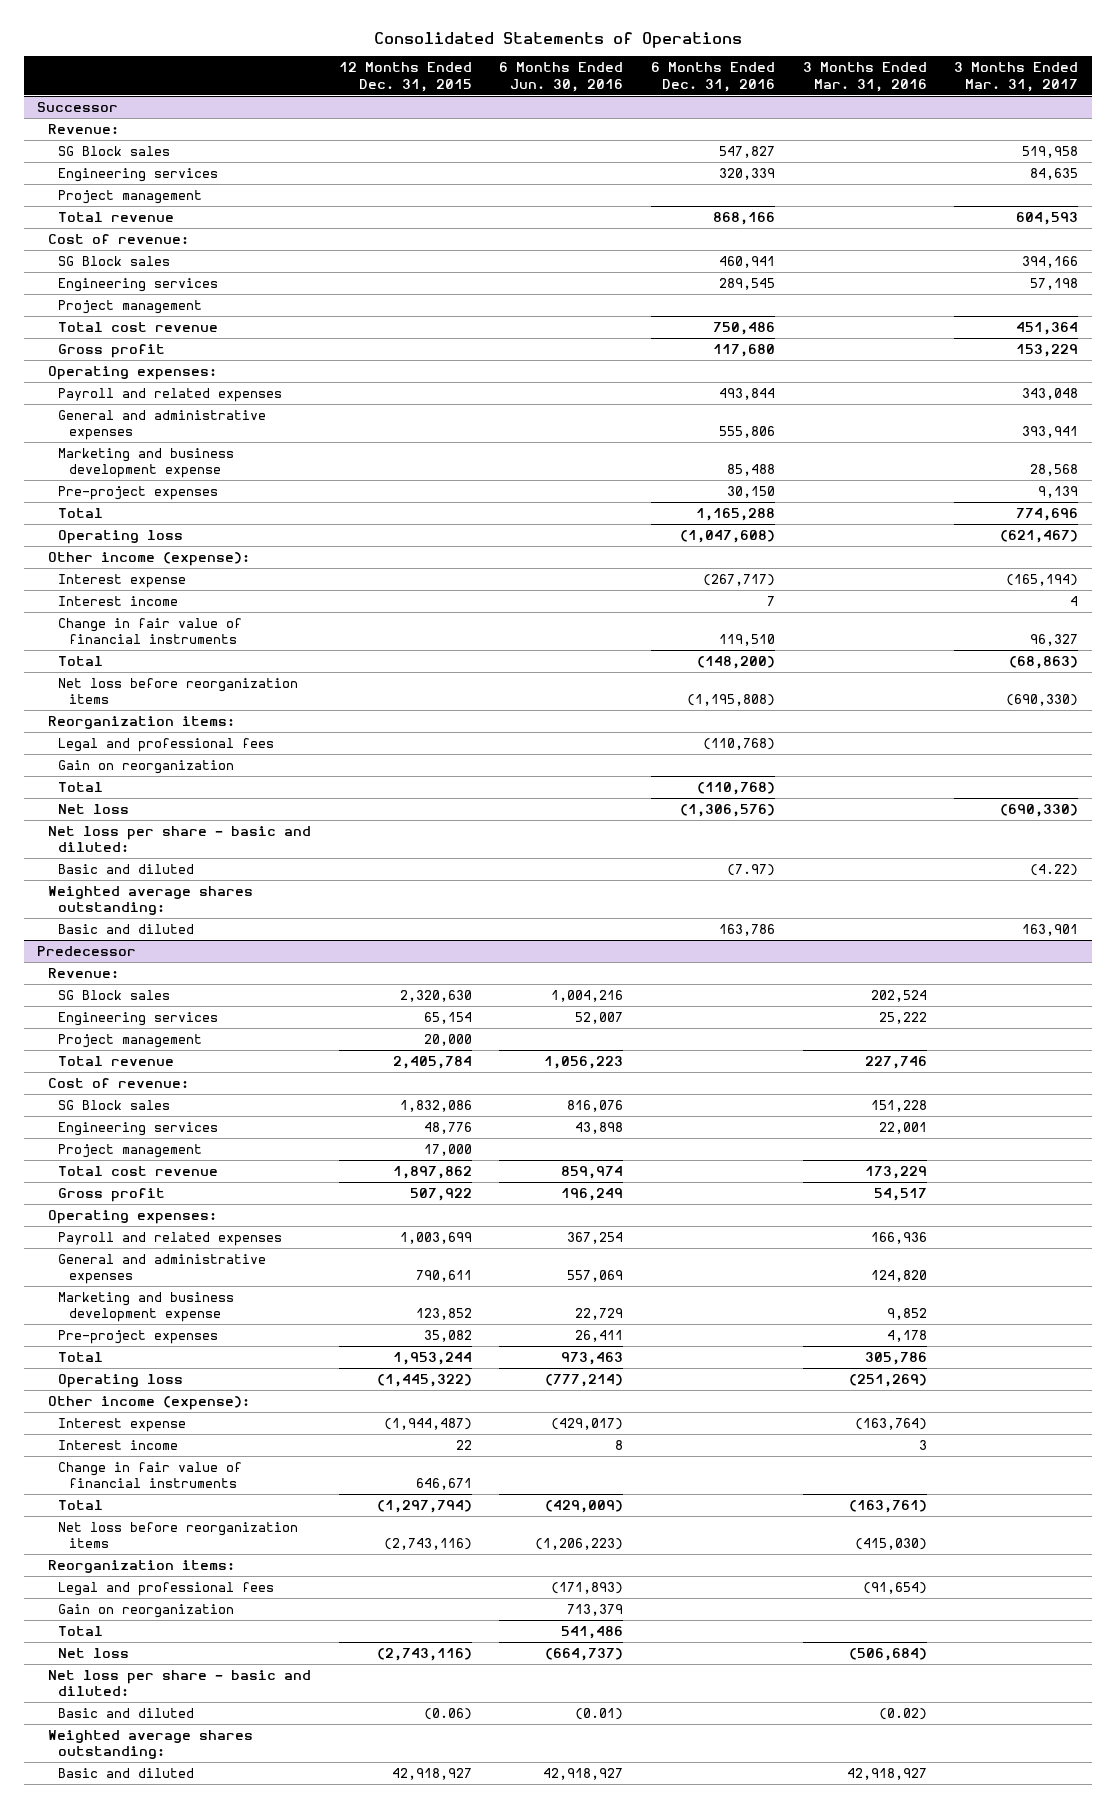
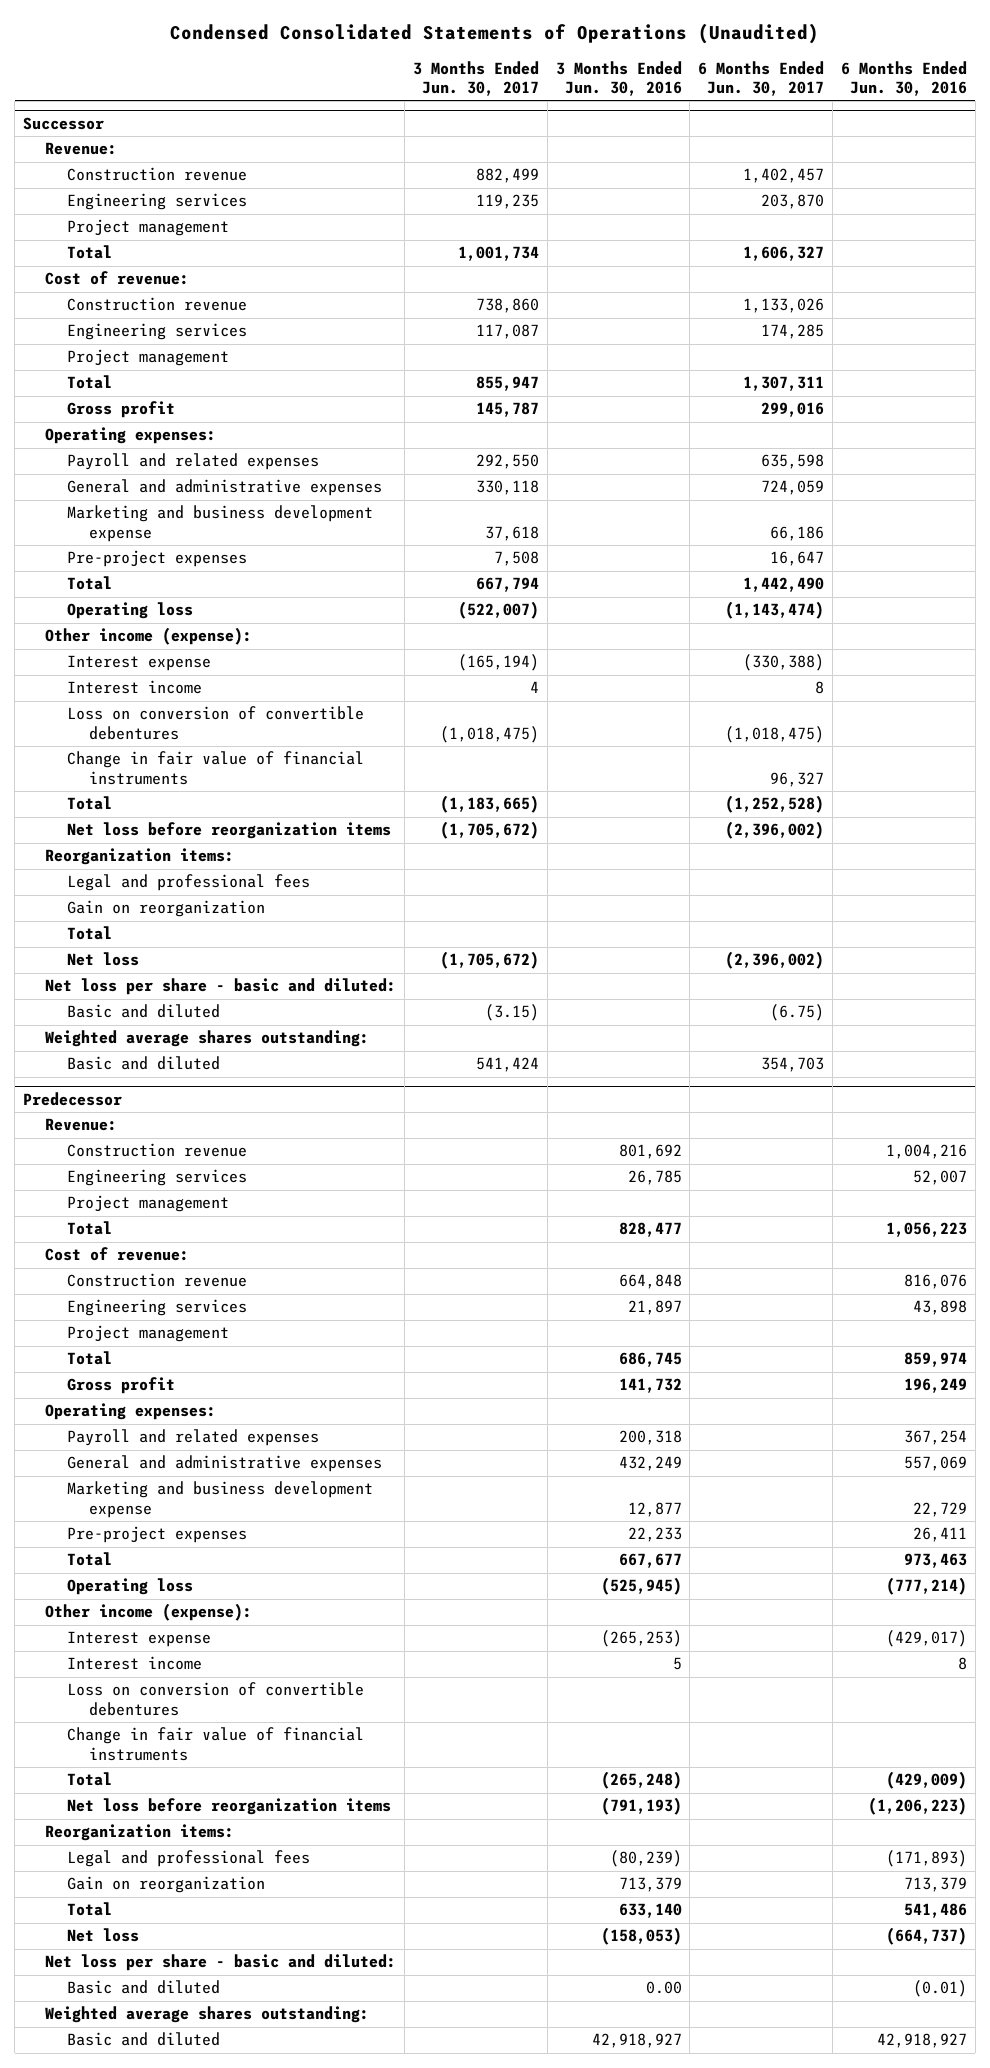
- Consolidated Statements of Operations
+ Condensed Consolidated Statements of Operations (Unaudited)
- | 12 Months Ended Dec. 31, 2015 | 6 Months Ended Jun. 30, 2016 | 6 Months Ended Dec. 31, 2016 | 3 Months Ended Mar. 31, 2016 | 3 Months Ended Mar. 31, 2017
+ | 3 Months Ended Jun. 30, 2017 | 3 Months Ended Jun. 30, 2016 | 6 Months Ended Jun. 30, 2017 | 6 Months Ended Jun. 30, 2016
@ Successor
- SG Block sales | | | 547,827 | | 519,958
+ Construction revenue | 882,499 | | 1,402,457 |
- Total revenue | | | 868,166 | | 604,593
+ Total | 1,001,734 | | 1,606,327 |
- SG Block sales | | | 460,941 | | 394,166
+ Construction revenue | 738,860 | | 1,133,026 |
- Total cost revenue | | | 750,486 | | 451,364
+ Total | 855,947 | | 1,307,311 |
+ Loss on conversion of convertible debentures | (1,018,475) | | (1,018,475) |
@ Predecessor
- SG Block sales | 2,320,630 | 1,004,216 | | 202,524 |
+ Construction revenue | | 801,692 | | 1,004,216
- Total revenue | 2,405,784 | 1,056,223 | | 227,746 |
+ Total | | 828,477 | | 1,056,223
- SG Block sales | 1,832,086 | 816,076 | | 151,228 |
+ Construction revenue | | 664,848 | | 816,076
- Total cost revenue | 1,897,862 | 859,974 | | 173,229 |
+ Total | | 686,745 | | 859,974
+ Loss on conversion of convertible debentures

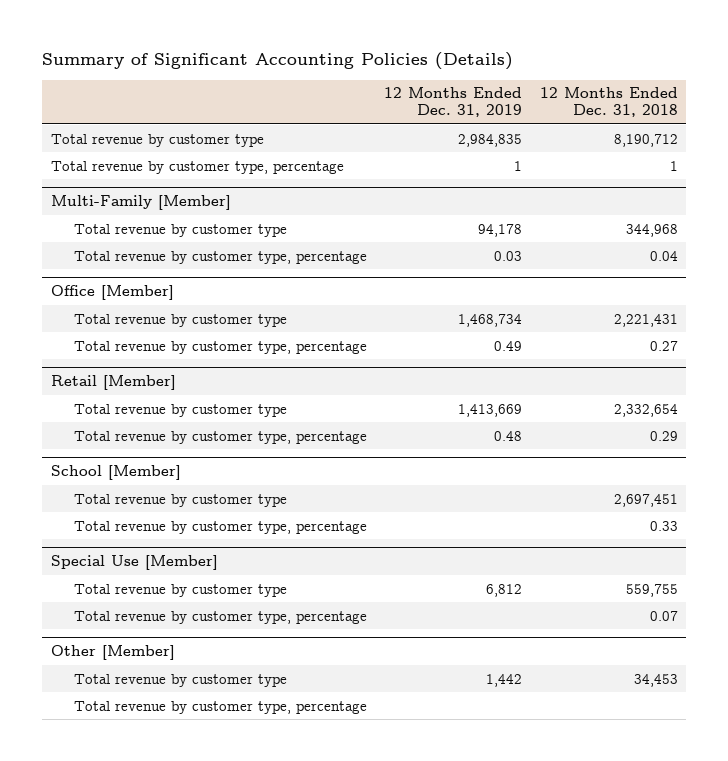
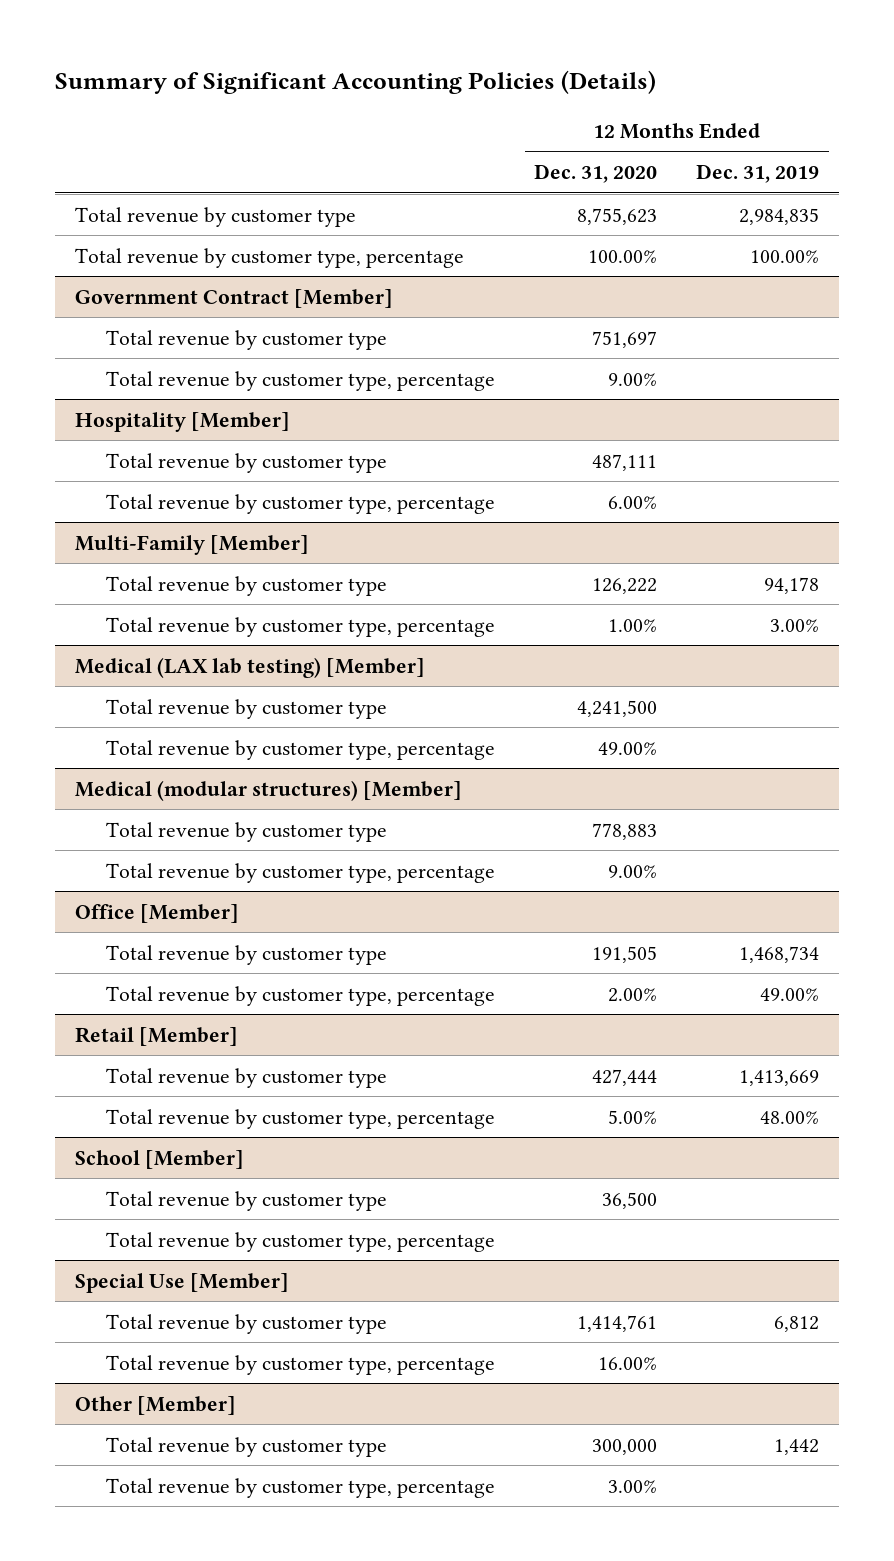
- | 12 Months Ended Dec. 31, 2019 | 12 Months Ended Dec. 31, 2018
+ | 12 Months Ended Dec. 31, 2020 | 12 Months Ended Dec. 31, 2019
- Total revenue by customer type, percentage | 1 | 1
+ Total revenue by customer type, percentage | 100.00% | 100.00%
+ Government Contract [Member]
+ Total revenue by customer type | 751,697 |
+ Total revenue by customer type, percentage | 9.00% |
+ Hospitality [Member]
+ Total revenue by customer type | 487,111 |
+ Total revenue by customer type, percentage | 6.00% |
@ Multi-Family [Member]
- Total revenue by customer type, percentage | 0.03 | 0.04
+ Total revenue by customer type, percentage | 1.00% | 3.00%
+ Medical (LAX lab testing) [Member]
+ Total revenue by customer type | 4,241,500 |
+ Total revenue by customer type, percentage | 49.00% |
+ Medical (modular structures) [Member]
+ Total revenue by customer type | 778,883 |
+ Total revenue by customer type, percentage | 9.00% |
@ Office [Member]
- Total revenue by customer type, percentage | 0.49 | 0.27
+ Total revenue by customer type, percentage | 2.00% | 49.00%
@ Retail [Member]
- Total revenue by customer type, percentage | 0.48 | 0.29
+ Total revenue by customer type, percentage | 5.00% | 48.00%

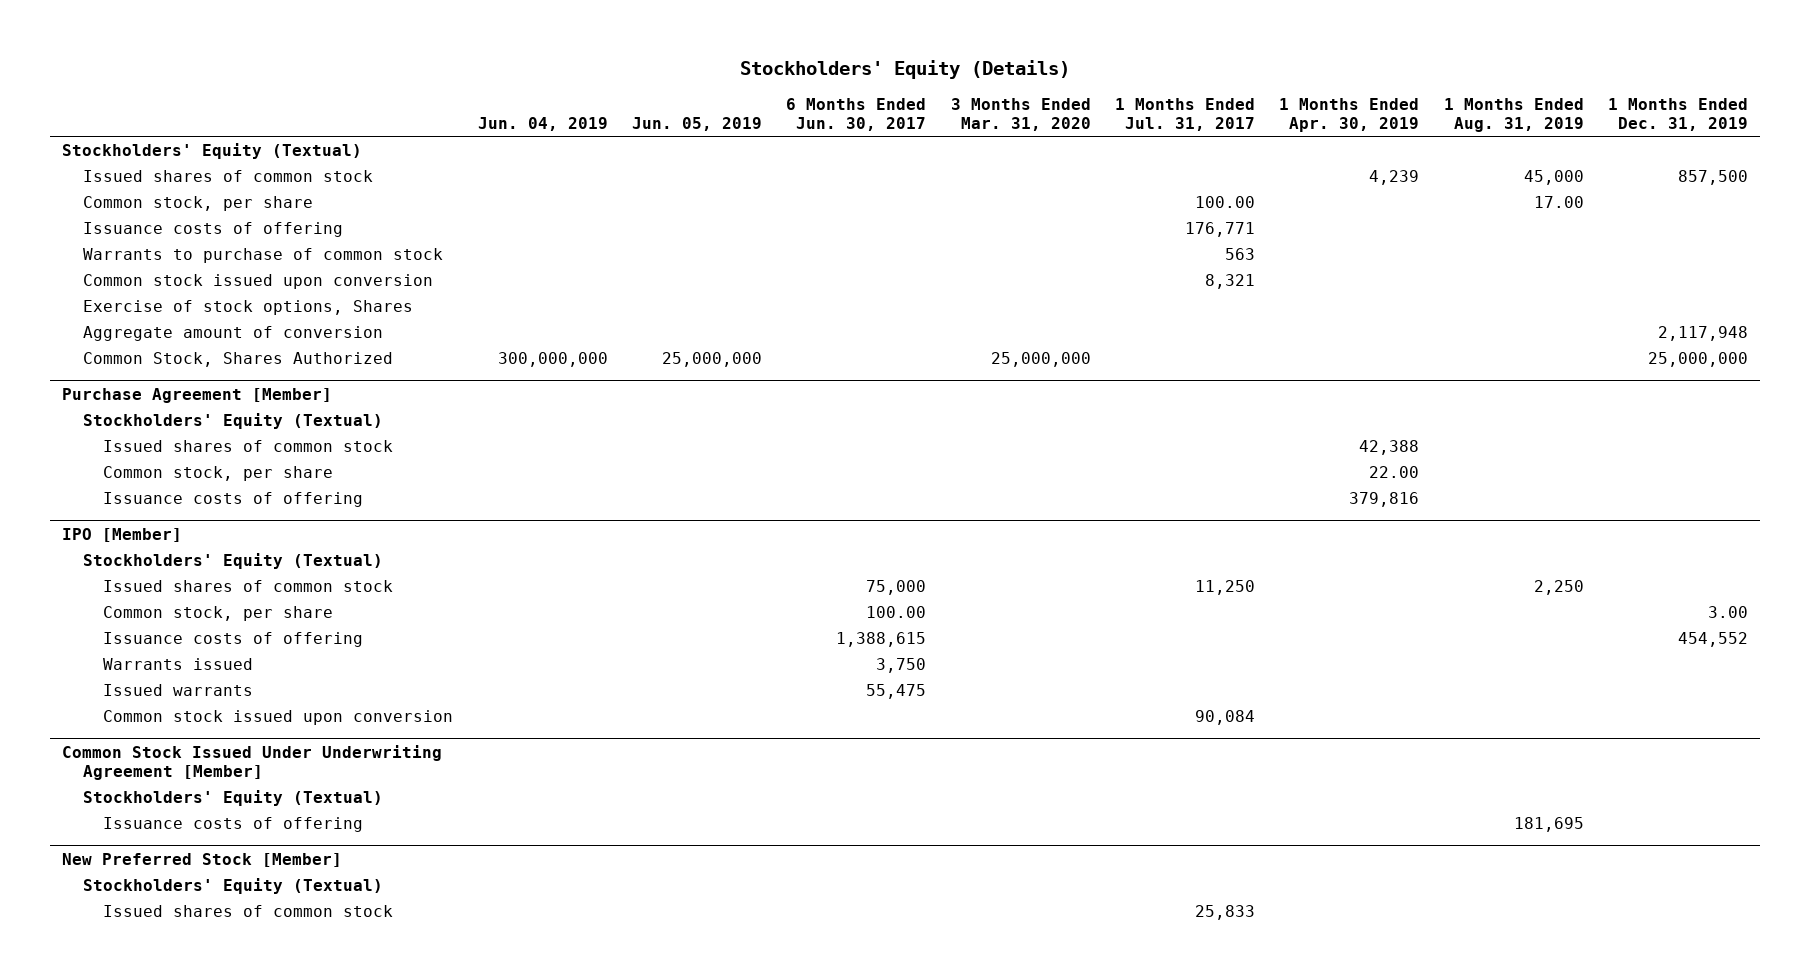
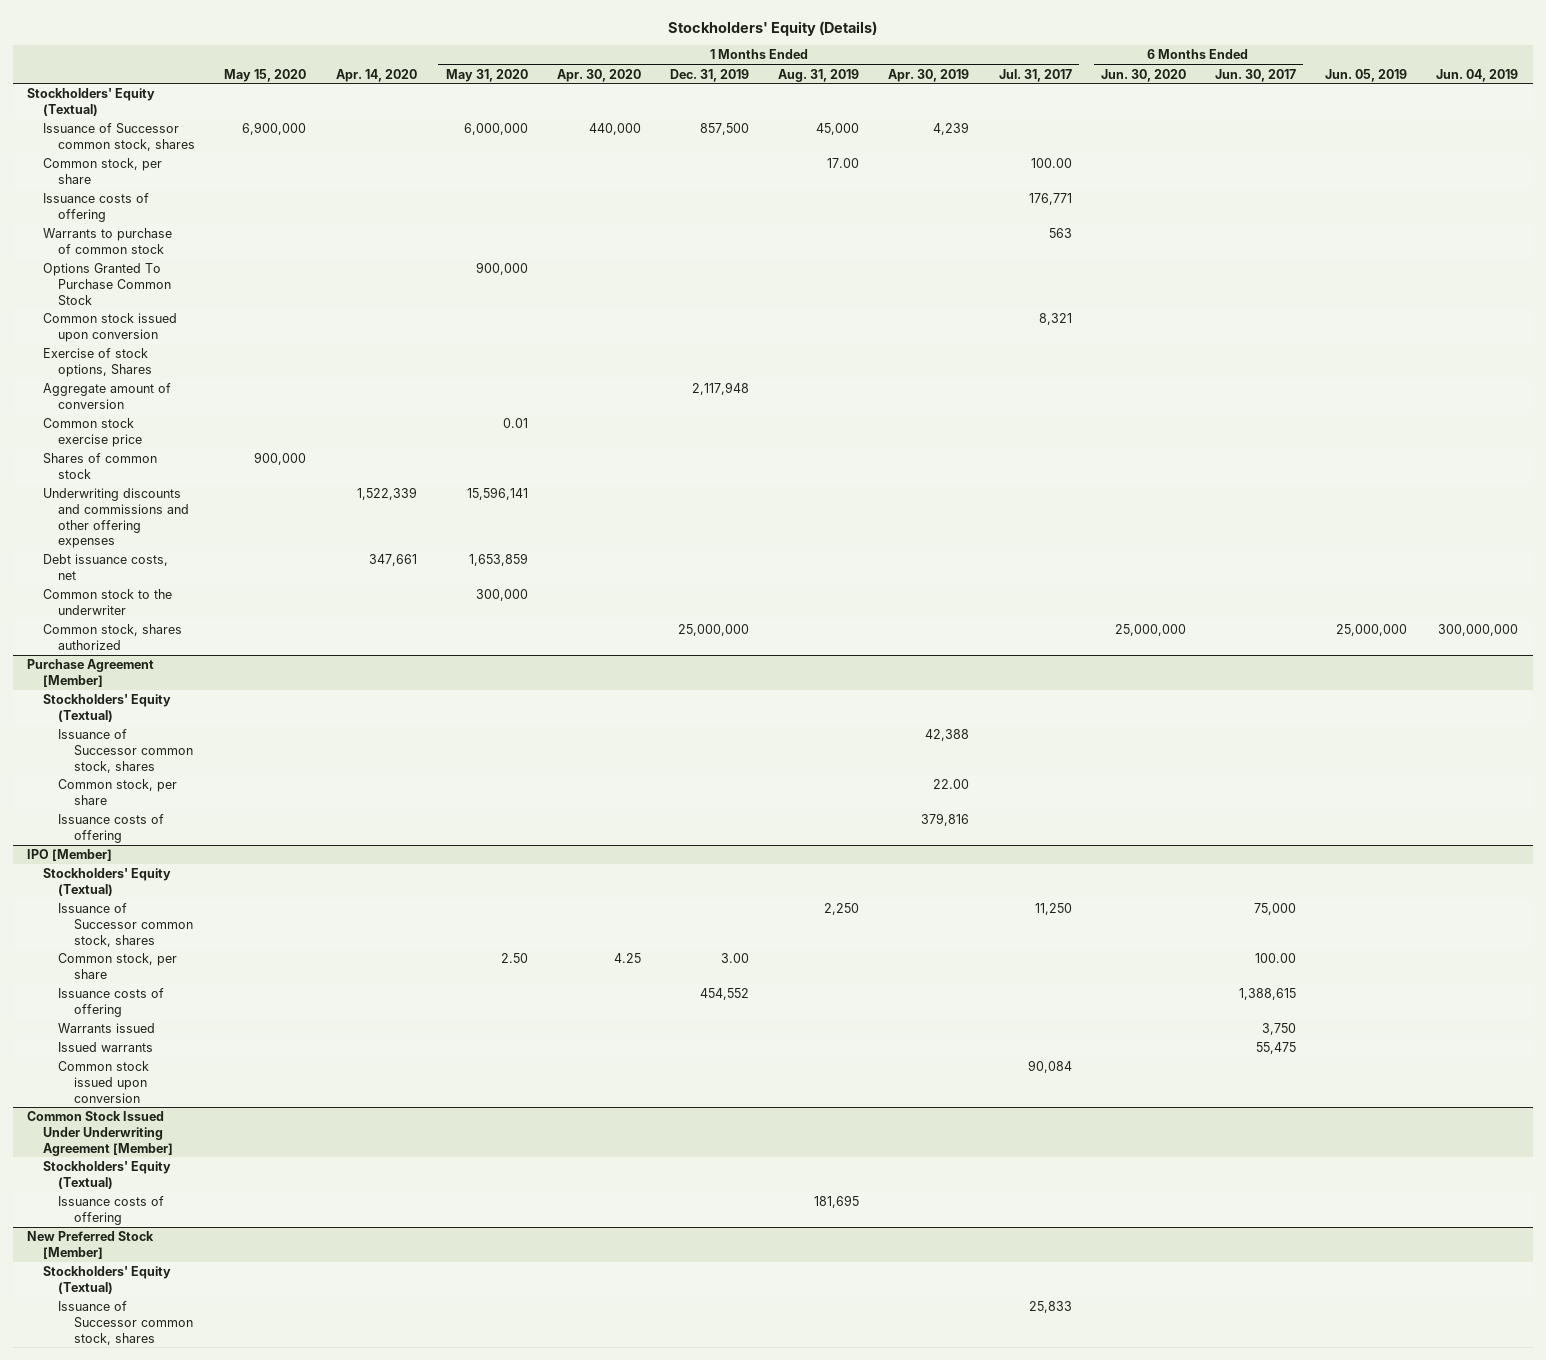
- | Jun. 04, 2019 | Jun. 05, 2019 | 6 Months Ended Jun. 30, 2017 | 3 Months Ended Mar. 31, 2020 | 1 Months Ended Jul. 31, 2017 | 1 Months Ended Apr. 30, 2019 | 1 Months Ended Aug. 31, 2019 | 1 Months Ended Dec. 31, 2019
+ | May 15, 2020 | Apr. 14, 2020 | 1 Months Ended May 31, 2020 | 1 Months Ended Apr. 30, 2020 | 1 Months Ended Dec. 31, 2019 | 1 Months Ended Aug. 31, 2019 | 1 Months Ended Apr. 30, 2019 | 1 Months Ended Jul. 31, 2017 | 6 Months Ended Jun. 30, 2020 | 6 Months Ended Jun. 30, 2017 | Jun. 05, 2019 | Jun. 04, 2019
- Issued shares of common stock | | | | | | 4,239 | 45,000 | 857,500
+ Issuance of Successor common stock, shares | 6,900,000 | | 6,000,000 | 440,000 | 857,500 | 45,000 | 4,239 | | | | |
+ Options Granted To Purchase Common Stock | | | 900,000 | | | | | | | | |
- Common Stock, Shares Authorized | 300,000,000 | 25,000,000 | | 25,000,000 | | | | 25,000,000
+ Common stock exercise price | | | 0.01 | | | | | | | | |
+ Shares of common stock | 900,000 | | | | | | | | | | |
+ Underwriting discounts and commissions and other offering expenses | | 1,522,339 | 15,596,141 | | | | | | | | |
+ Debt issuance costs, net | | 347,661 | 1,653,859 | | | | | | | | |
+ Common stock to the underwriter | | | 300,000 | | | | | | | | |
+ Common stock, shares authorized | | | | | 25,000,000 | | | | 25,000,000 | | 25,000,000 | 300,000,000
@ Purchase Agreement [Member]
- Issued shares of common stock | | | | | | 42,388 | |
+ Issuance of Successor common stock, shares | | | | | | | 42,388 | | | | |
@ IPO [Member]
- Issued shares of common stock | | | 75,000 | | 11,250 | | 2,250 |
+ Issuance of Successor common stock, shares | | | | | | 2,250 | | 11,250 | | 75,000 | |
@ New Preferred Stock [Member]
- Issued shares of common stock | | | | | 25,833 | | |
+ Issuance of Successor common stock, shares | | | | | | | | 25,833 | | | |

